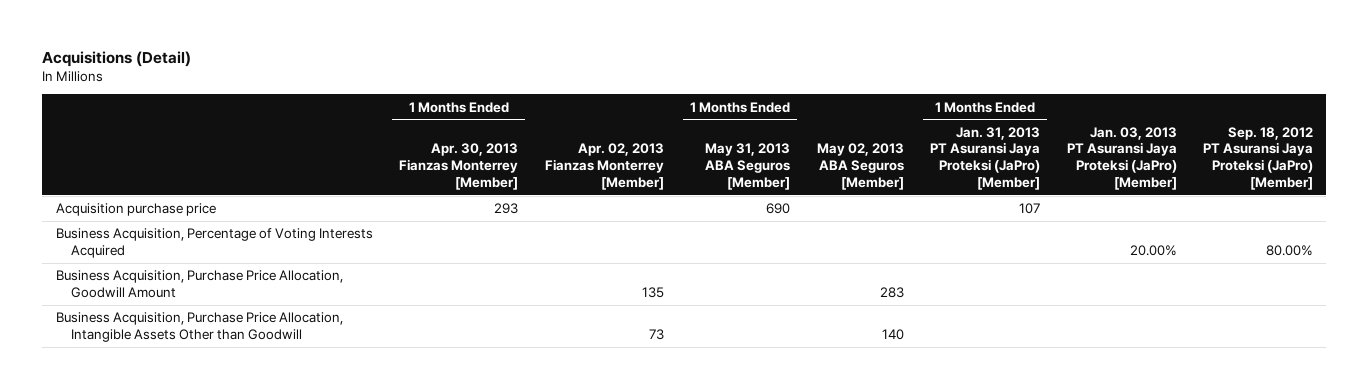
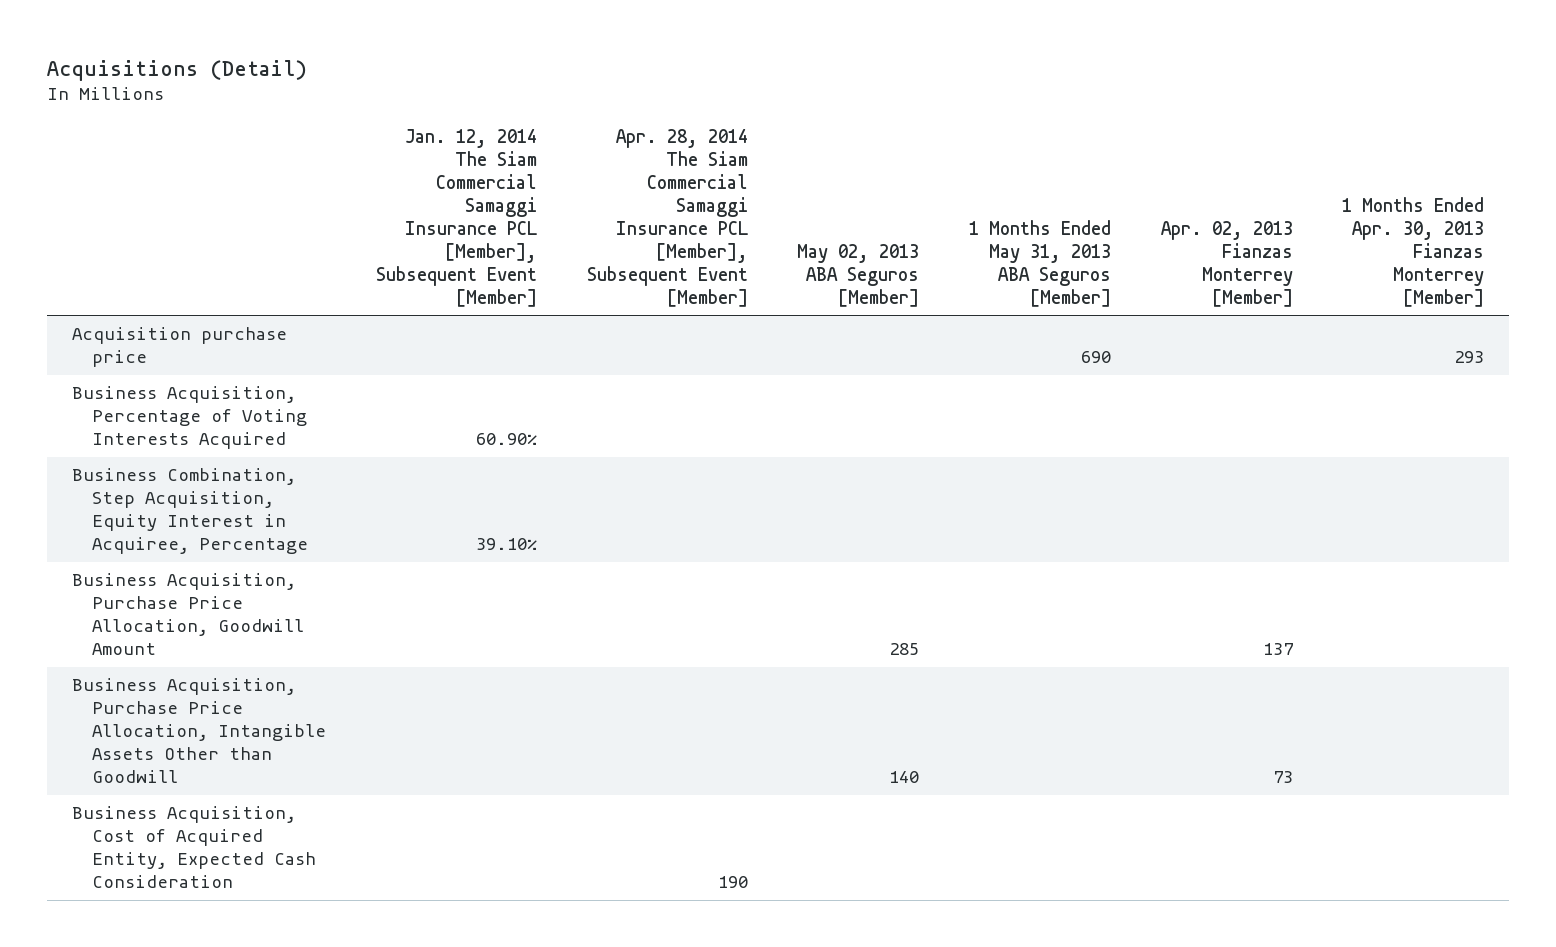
- | 1 Months Ended Apr. 30, 2013 Fianzas Monterrey [Member] | Apr. 02, 2013 Fianzas Monterrey [Member] | 1 Months Ended May 31, 2013 ABA Seguros [Member] | May 02, 2013 ABA Seguros [Member] | 1 Months Ended Jan. 31, 2013 PT Asuransi Jaya Proteksi (JaPro) [Member] | Jan. 03, 2013 PT Asuransi Jaya Proteksi (JaPro) [Member] | Sep. 18, 2012 PT Asuransi Jaya Proteksi (JaPro) [Member]
+ | Jan. 12, 2014 The Siam Commercial Samaggi Insurance PCL [Member], Subsequent Event [Member] | Apr. 28, 2014 The Siam Commercial Samaggi Insurance PCL [Member], Subsequent Event [Member] | May 02, 2013 ABA Seguros [Member] | 1 Months Ended May 31, 2013 ABA Seguros [Member] | Apr. 02, 2013 Fianzas Monterrey [Member] | 1 Months Ended Apr. 30, 2013 Fianzas Monterrey [Member]
- Business Acquisition, Purchase Price Allocation, Goodwill Amount | | 135 | | 283 | | |
+ Business Combination, Step Acquisition, Equity Interest in Acquiree, Percentage | 39.10% | | | | |
+ Business Acquisition, Purchase Price Allocation, Goodwill Amount | | | 285 | | 137 |
+ Business Acquisition, Cost of Acquired Entity, Expected Cash Consideration | | 190 | | | |

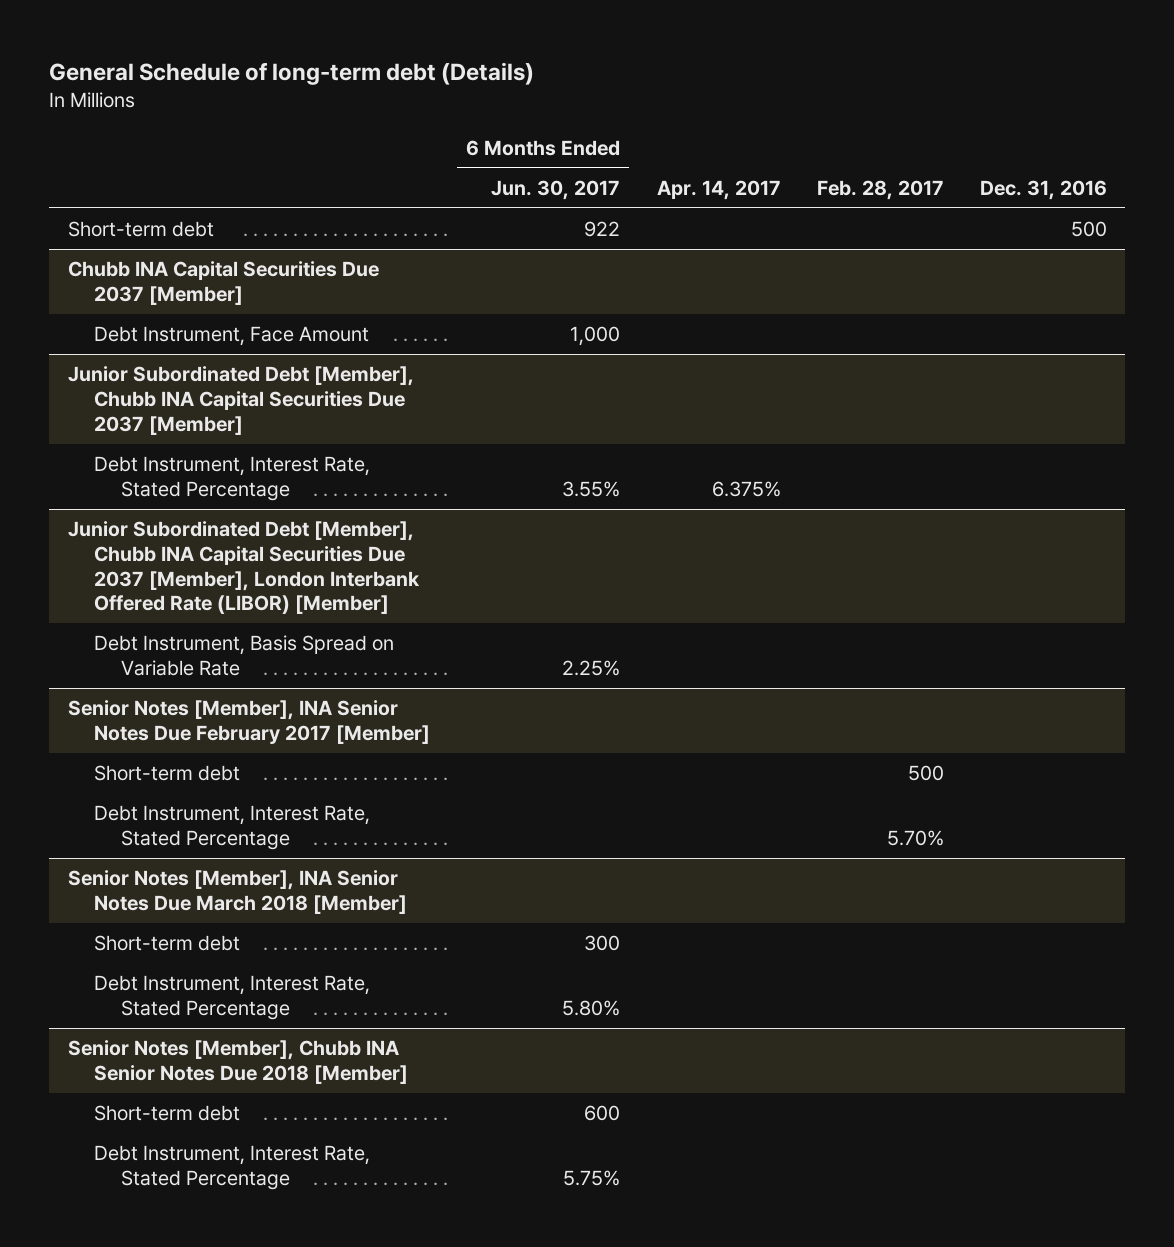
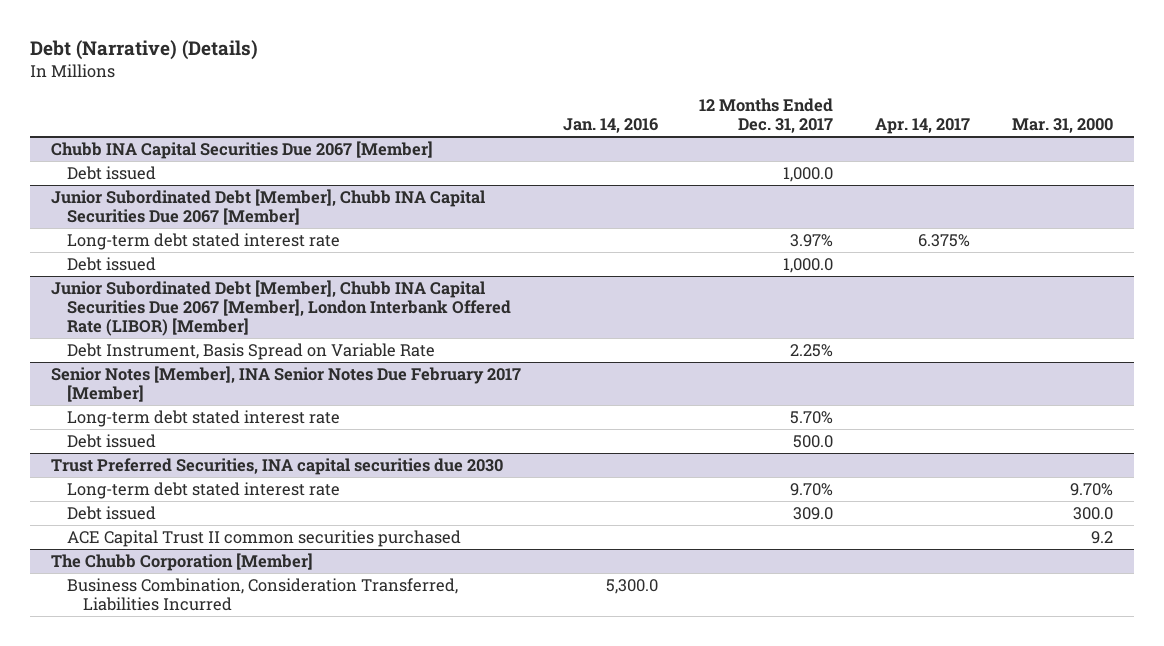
- General Schedule of long-term debt (Details)
+ Debt (Narrative) (Details)
- | 6 Months Ended Jun. 30, 2017 | Apr. 14, 2017 | Feb. 28, 2017 | Dec. 31, 2016
+ | Jan. 14, 2016 | 12 Months Ended Dec. 31, 2017 | Apr. 14, 2017 | Mar. 31, 2000
- Short-term debt | 922 | | | 500
- Chubb INA Capital Securities Due 2037 [Member]
- Debt Instrument, Face Amount | 1,000 | | |
- Junior Subordinated Debt [Member], Chubb INA Capital Securities Due 2037 [Member]
- Debt Instrument, Interest Rate, Stated Percentage | 3.55% | 6.375% | |
- Junior Subordinated Debt [Member], Chubb INA Capital Securities Due 2037 [Member], London Interbank Offered Rate (LIBOR) [Member]
+ Chubb INA Capital Securities Due 2067 [Member]
+ Debt issued | | 1,000.0 | |
+ Junior Subordinated Debt [Member], Chubb INA Capital Securities Due 2067 [Member]
+ Long-term debt stated interest rate | | 3.97% | 6.375% |
+ Debt issued | | 1,000.0 | |
+ Junior Subordinated Debt [Member], Chubb INA Capital Securities Due 2067 [Member], London Interbank Offered Rate (LIBOR) [Member]
@ Senior Notes [Member], INA Senior Notes Due February 2017 [Member]
- Short-term debt | | | 500 |
- Debt Instrument, Interest Rate, Stated Percentage | | | 5.70% |
- Senior Notes [Member], INA Senior Notes Due March 2018 [Member]
- Short-term debt | 300 | | |
- Debt Instrument, Interest Rate, Stated Percentage | 5.80% | | |
- Senior Notes [Member], Chubb INA Senior Notes Due 2018 [Member]
- Short-term debt | 600 | | |
- Debt Instrument, Interest Rate, Stated Percentage | 5.75% | | |
@ Senior Notes [Member], INA Senior Notes Due February 2017 [Member]
+ Long-term debt stated interest rate | | 5.70% | |
+ Debt issued | | 500.0 | |
+ Trust Preferred Securities, INA capital securities due 2030
+ Long-term debt stated interest rate | | 9.70% | | 9.70%
+ Debt issued | | 309.0 | | 300.0
+ ACE Capital Trust II common securities purchased | | | | 9.2
+ The Chubb Corporation [Member]
+ Business Combination, Consideration Transferred, Liabilities Incurred | 5,300.0 | | |

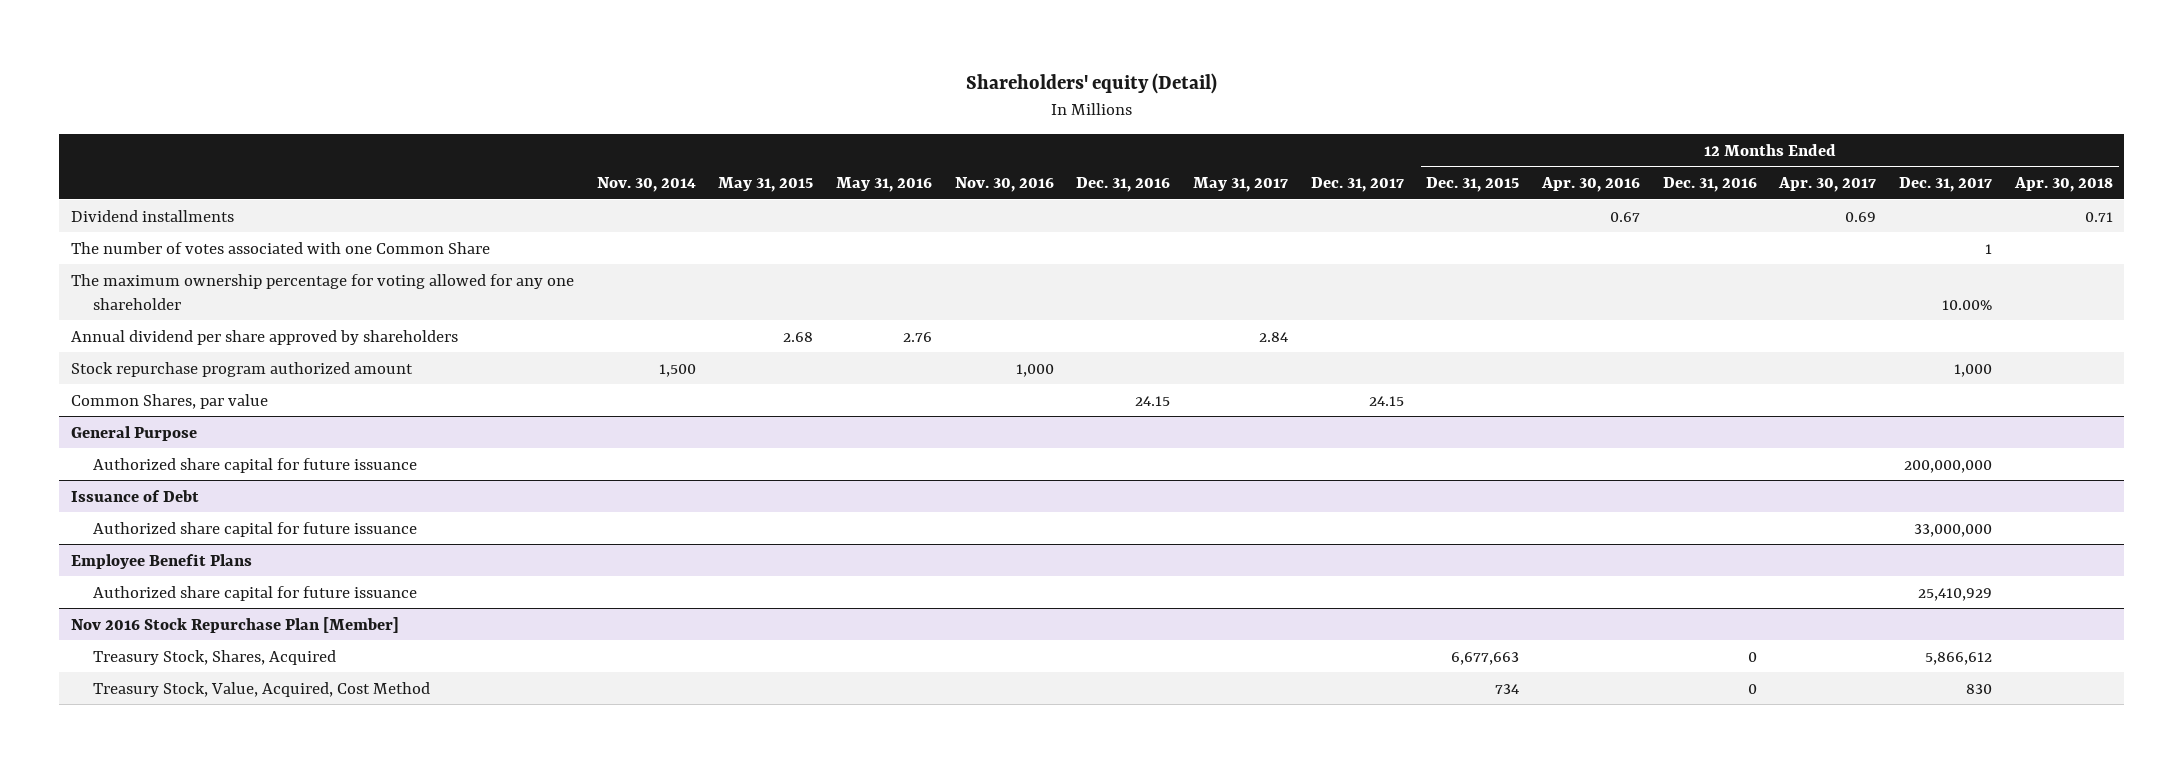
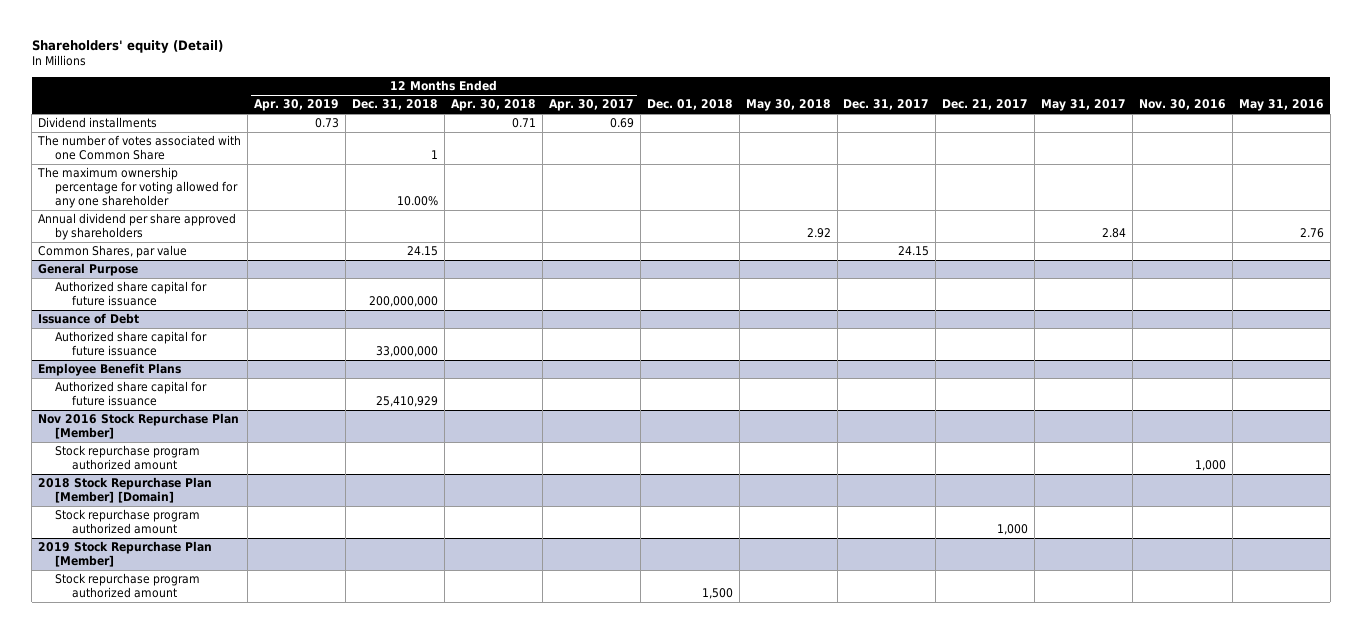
- | Nov. 30, 2014 | May 31, 2015 | May 31, 2016 | Nov. 30, 2016 | Dec. 31, 2016 | May 31, 2017 | Dec. 31, 2017 | 12 Months Ended Dec. 31, 2015 | 12 Months Ended Apr. 30, 2016 | 12 Months Ended Dec. 31, 2016 | 12 Months Ended Apr. 30, 2017 | 12 Months Ended Dec. 31, 2017 | 12 Months Ended Apr. 30, 2018
+ | 12 Months Ended Apr. 30, 2019 | 12 Months Ended Dec. 31, 2018 | 12 Months Ended Apr. 30, 2018 | 12 Months Ended Apr. 30, 2017 | Dec. 01, 2018 | May 30, 2018 | Dec. 31, 2017 | Dec. 21, 2017 | May 31, 2017 | Nov. 30, 2016 | May 31, 2016
- Stock repurchase program authorized amount | 1,500 | | | 1,000 | | | | | | | | 1,000 |
@ Nov 2016 Stock Repurchase Plan [Member]
- Treasury Stock, Shares, Acquired | | | | | | | | 6,677,663 | | 0 | | 5,866,612 |
- Treasury Stock, Value, Acquired, Cost Method | | | | | | | | 734 | | 0 | | 830 |
+ Stock repurchase program authorized amount | | | | | | | | | | 1,000 |
+ 2018 Stock Repurchase Plan [Member] [Domain]
+ Stock repurchase program authorized amount | | | | | | | | 1,000 | | |
+ 2019 Stock Repurchase Plan [Member]
+ Stock repurchase program authorized amount | | | | | 1,500 | | | | | |

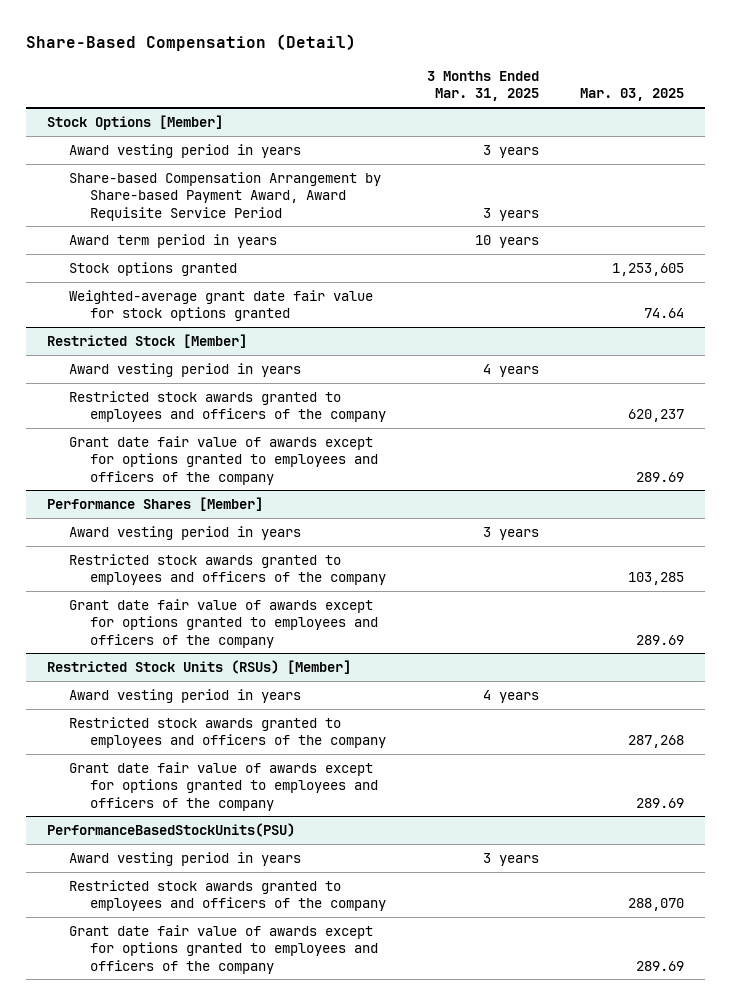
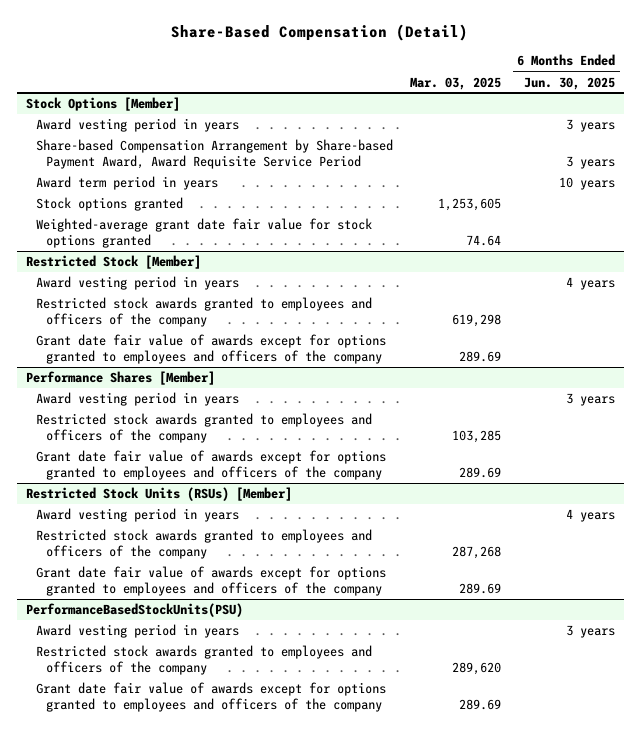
- | 3 Months Ended Mar. 31, 2025 | Mar. 03, 2025
+ | Mar. 03, 2025 | 6 Months Ended Jun. 30, 2025
@ Restricted Stock [Member]
- Restricted stock awards granted to employees and officers of the company | | 620,237
+ Restricted stock awards granted to employees and officers of the company | 619,298 |
@ PerformanceBasedStockUnits(PSU)
- Restricted stock awards granted to employees and officers of the company | | 288,070
+ Restricted stock awards granted to employees and officers of the company | 289,620 |

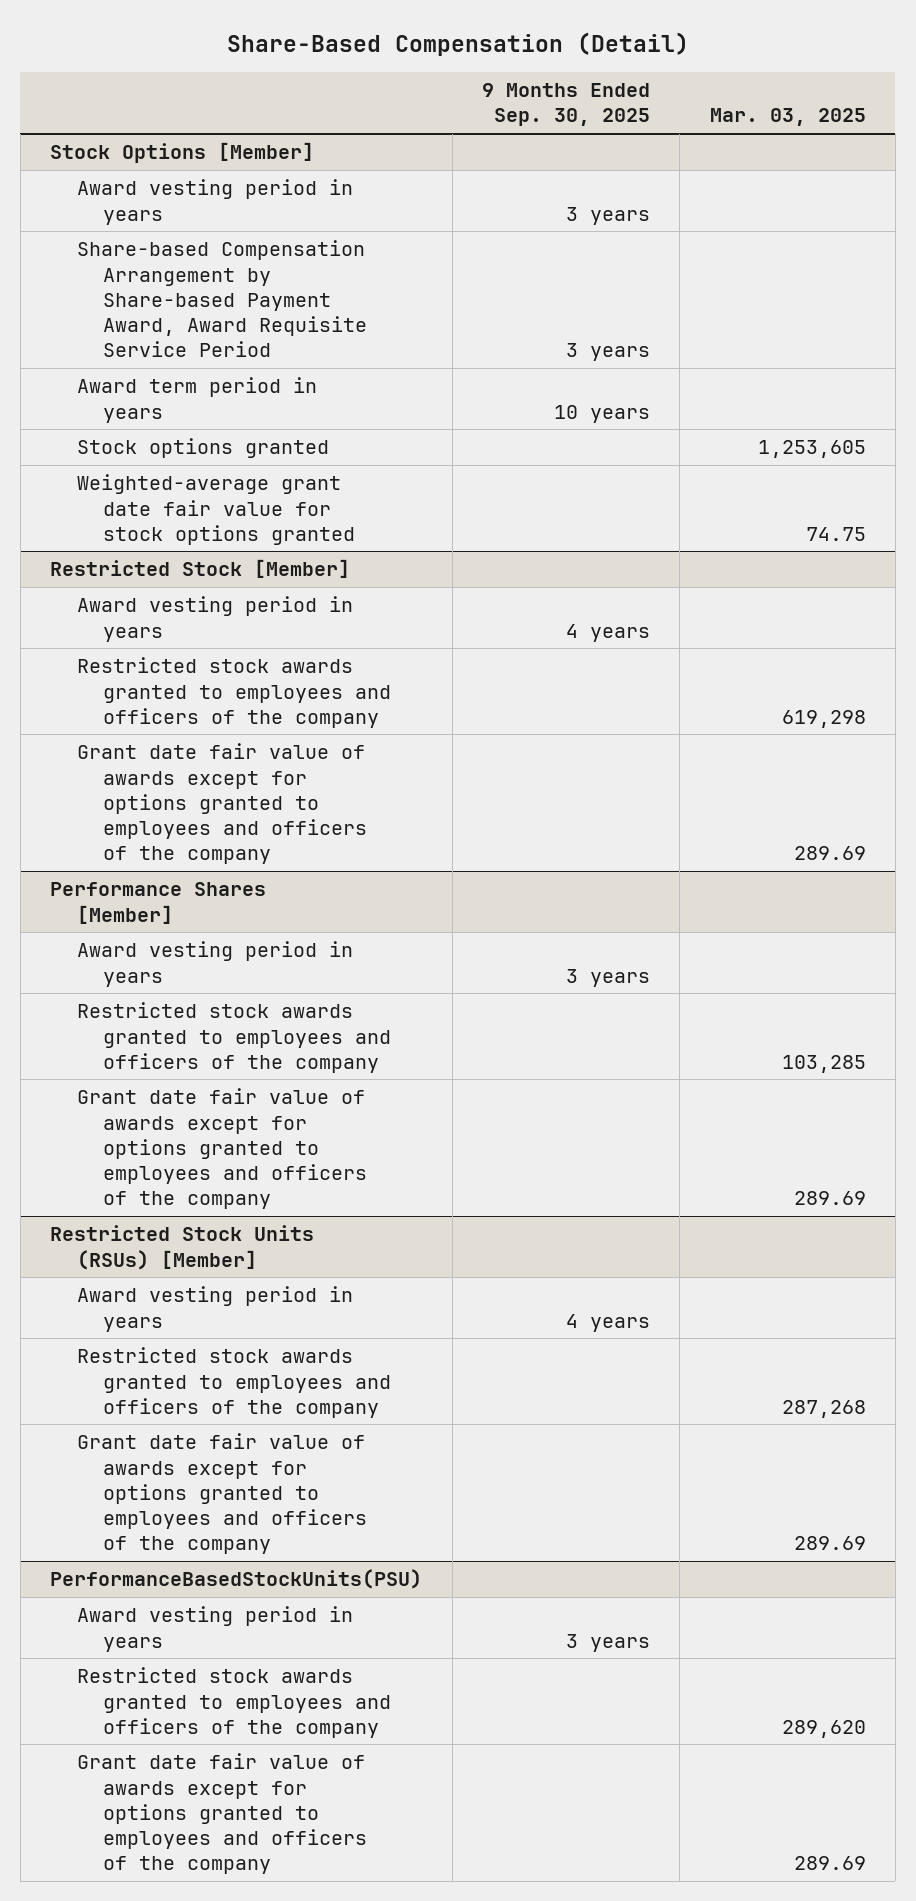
- | Mar. 03, 2025 | 6 Months Ended Jun. 30, 2025
+ | 9 Months Ended Sep. 30, 2025 | Mar. 03, 2025
@ Stock Options [Member]
- Weighted-average grant date fair value for stock options granted | 74.64 |
+ Weighted-average grant date fair value for stock options granted | | 74.75

